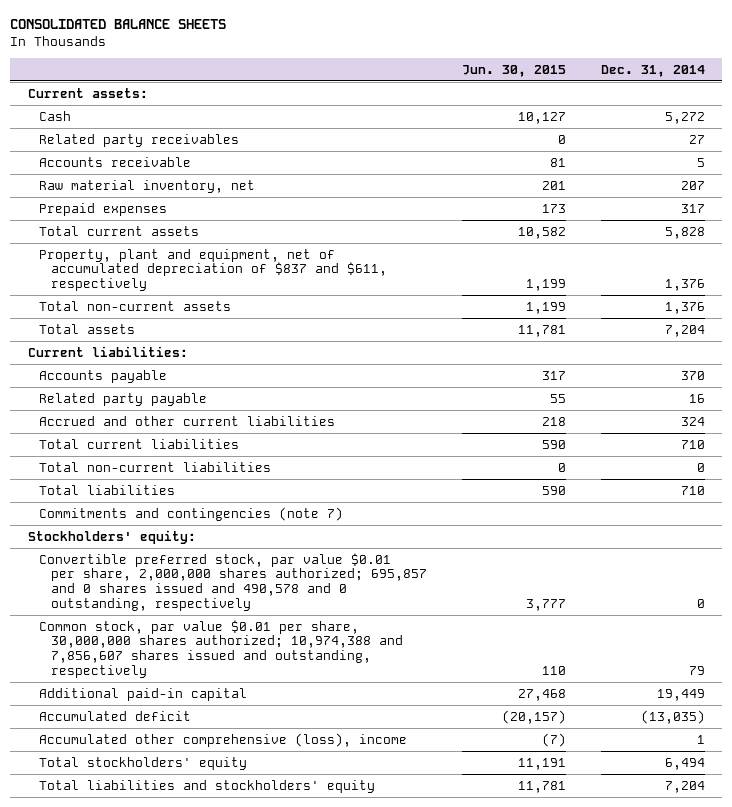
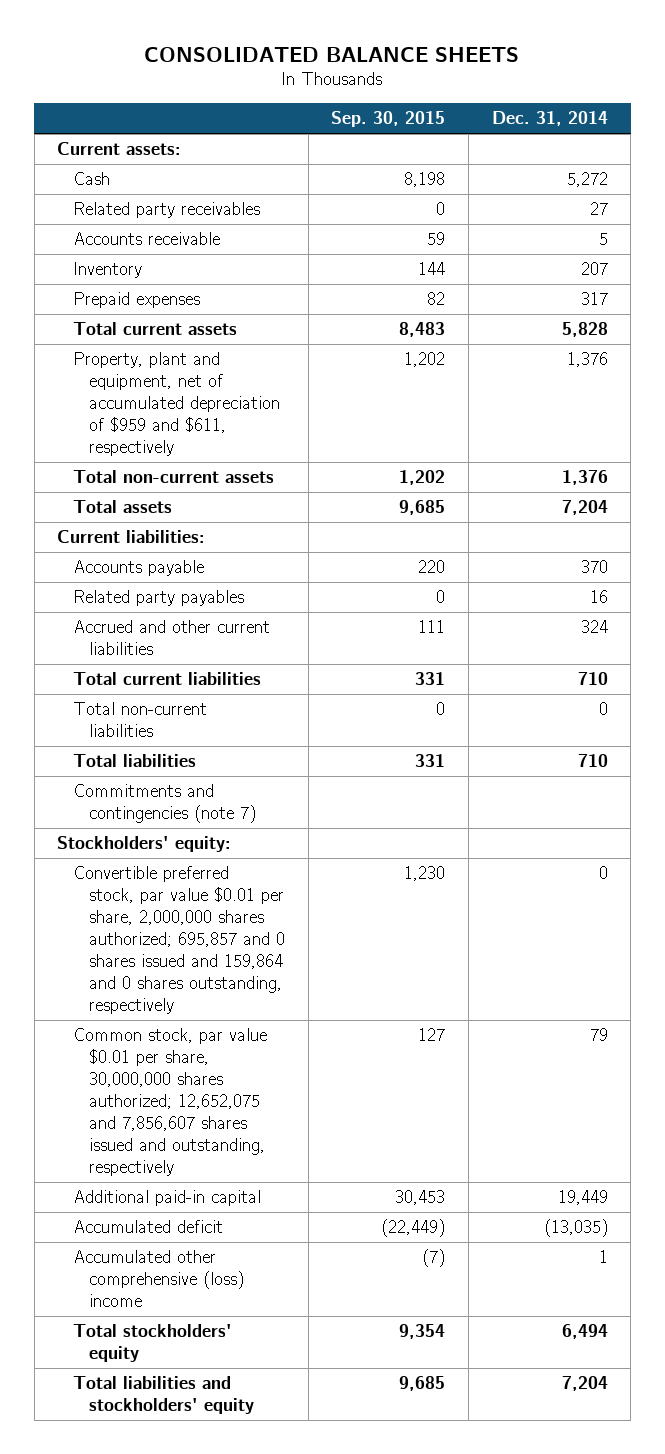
- | Jun. 30, 2015 | Dec. 31, 2014
+ | Sep. 30, 2015 | Dec. 31, 2014
- Raw material inventory, net | 201 | 207
+ Inventory | 144 | 207
- Property, plant and equipment, net of accumulated depreciation of $837 and $611, respectively | 1,199 | 1,376
+ Property, plant and equipment, net of accumulated depreciation of $959 and $611, respectively | 1,202 | 1,376
- Related party payable | 55 | 16
+ Related party payables | 0 | 16
- Convertible preferred stock, par value $0.01 per share, 2,000,000 shares authorized; 695,857 and 0 shares issued and 490,578 and 0 outstanding, respectively | 3,777 | 0
- Common stock, par value $0.01 per share, 30,000,000 shares authorized; 10,974,388 and 7,856,607 shares issued and outstanding, respectively | 110 | 79
+ Convertible preferred stock, par value $0.01 per share, 2,000,000 shares authorized; 695,857 and 0 shares issued and 159,864 and 0 shares outstanding, respectively | 1,230 | 0
+ Common stock, par value $0.01 per share, 30,000,000 shares authorized; 12,652,075 and 7,856,607 shares issued and outstanding, respectively | 127 | 79
- Accumulated other comprehensive (loss), income | (7) | 1
+ Accumulated other comprehensive (loss) income | (7) | 1

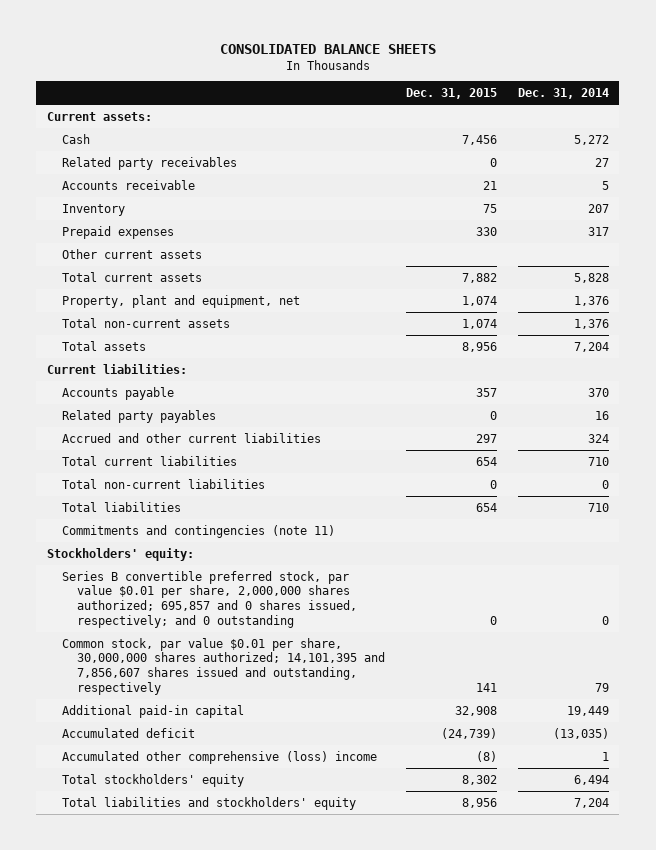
- | Sep. 30, 2015 | Dec. 31, 2014
+ | Dec. 31, 2015 | Dec. 31, 2014
+ Other current assets
- Property, plant and equipment, net of accumulated depreciation of $959 and $611, respectively | 1,202 | 1,376
+ Property, plant and equipment, net | 1,074 | 1,376
- Commitments and contingencies (note 7)
+ Commitments and contingencies (note 11)
- Convertible preferred stock, par value $0.01 per share, 2,000,000 shares authorized; 695,857 and 0 shares issued and 159,864 and 0 shares outstanding, respectively | 1,230 | 0
- Common stock, par value $0.01 per share, 30,000,000 shares authorized; 12,652,075 and 7,856,607 shares issued and outstanding, respectively | 127 | 79
+ Series B convertible preferred stock, par value $0.01 per share, 2,000,000 shares authorized; 695,857 and 0 shares issued, respectively; and 0 outstanding | 0 | 0
+ Common stock, par value $0.01 per share, 30,000,000 shares authorized; 14,101,395 and 7,856,607 shares issued and outstanding, respectively | 141 | 79

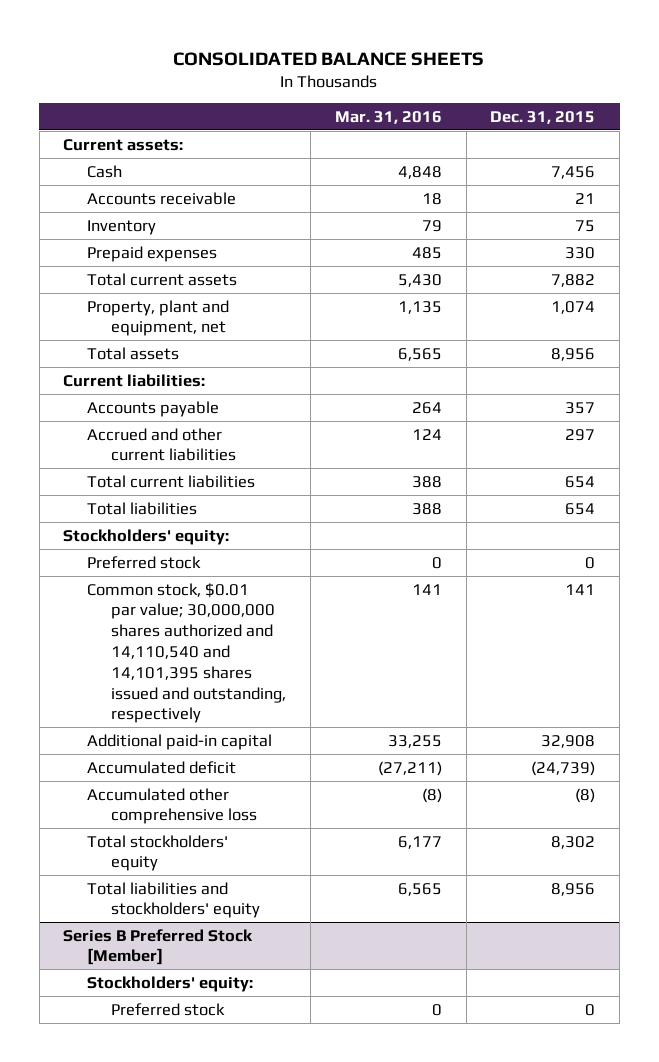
- | Dec. 31, 2015 | Dec. 31, 2014
+ | Mar. 31, 2016 | Dec. 31, 2015
- Related party receivables | 0 | 27
- Other current assets
- Total non-current assets | 1,074 | 1,376
- Related party payables | 0 | 16
- Total non-current liabilities | 0 | 0
- Commitments and contingencies (note 11)
- Series B convertible preferred stock, par value $0.01 per share, 2,000,000 shares authorized; 695,857 and 0 shares issued, respectively; and 0 outstanding | 0 | 0
- Common stock, par value $0.01 per share, 30,000,000 shares authorized; 14,101,395 and 7,856,607 shares issued and outstanding, respectively | 141 | 79
+ Preferred stock | 0 | 0
+ Common stock, $0.01 par value; 30,000,000 shares authorized and 14,110,540 and 14,101,395 shares issued and outstanding, respectively | 141 | 141
- Accumulated other comprehensive (loss) income | (8) | 1
+ Accumulated other comprehensive loss | (8) | (8)
+ Series B Preferred Stock [Member]
+ Stockholders' equity:
+ Preferred stock | 0 | 0

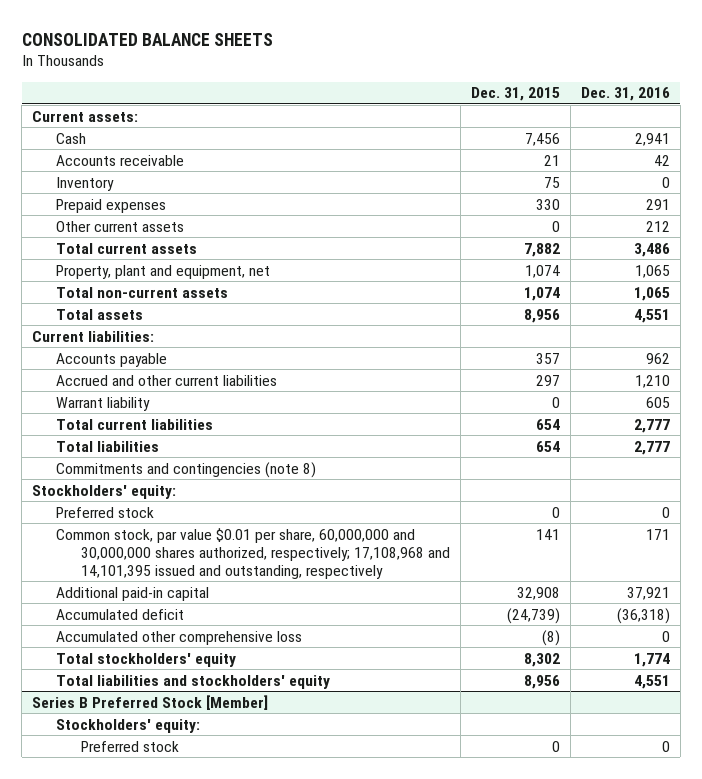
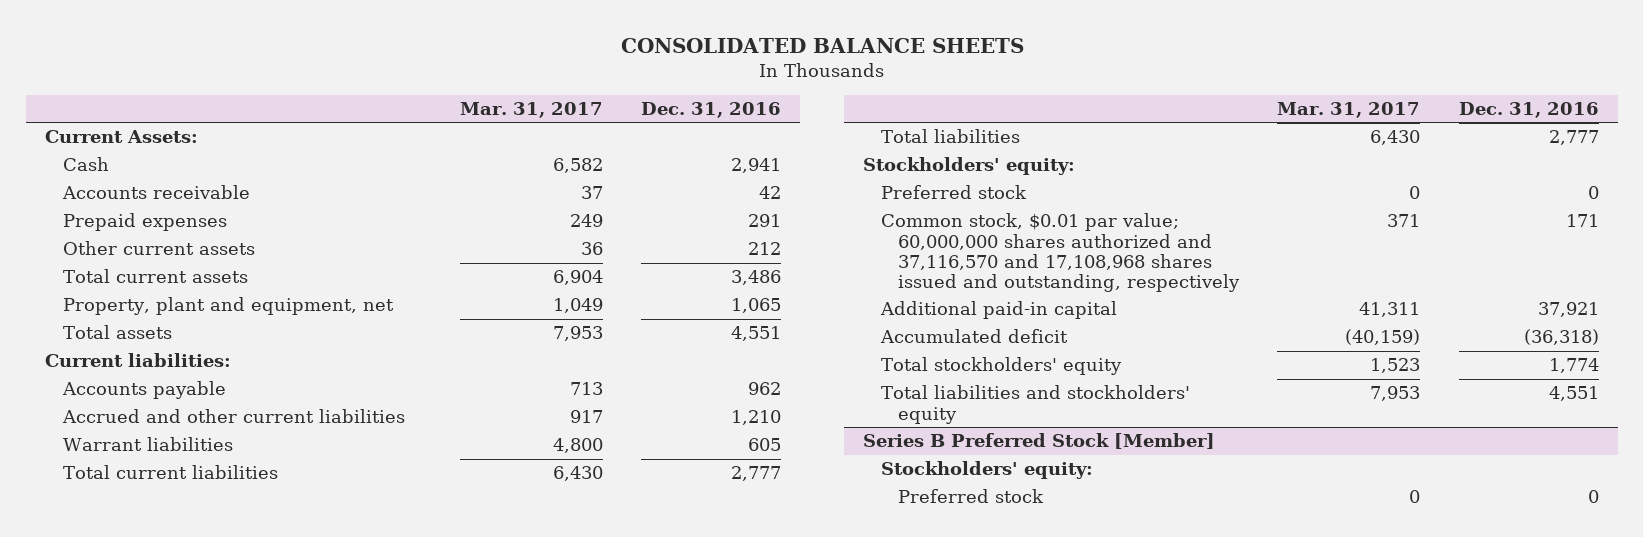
- | Dec. 31, 2015 | Dec. 31, 2016
+ | Mar. 31, 2017 | Dec. 31, 2016
- Current assets:
+ Current Assets:
- Inventory | 75 | 0
- Total non-current assets | 1,074 | 1,065
- Warrant liability | 0 | 605
+ Warrant liabilities | 4,800 | 605
- Commitments and contingencies (note 8)
- Common stock, par value $0.01 per share, 60,000,000 and 30,000,000 shares authorized, respectively; 17,108,968 and 14,101,395 issued and outstanding, respectively | 141 | 171
+ Common stock, $0.01 par value; 60,000,000 shares authorized and 37,116,570 and 17,108,968 shares issued and outstanding, respectively | 371 | 171
- Accumulated other comprehensive loss | (8) | 0

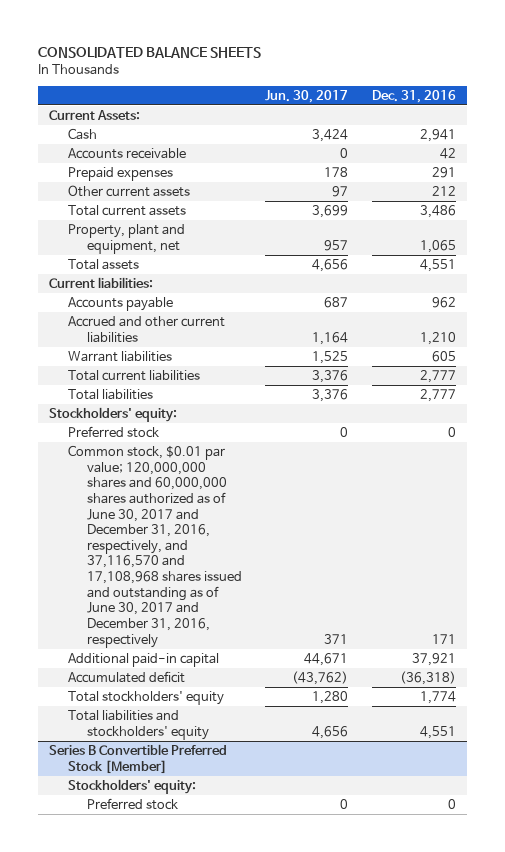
- | Mar. 31, 2017 | Dec. 31, 2016
+ | Jun. 30, 2017 | Dec. 31, 2016
- Common stock, $0.01 par value; 60,000,000 shares authorized and 37,116,570 and 17,108,968 shares issued and outstanding, respectively | 371 | 171
+ Common stock, $0.01 par value; 120,000,000 shares and 60,000,000 shares authorized as of June 30, 2017 and December 31, 2016, respectively, and 37,116,570 and 17,108,968 shares issued and outstanding as of June 30, 2017 and December 31, 2016, respectively | 371 | 171
- Series B Preferred Stock [Member]
+ Series B Convertible Preferred Stock [Member]

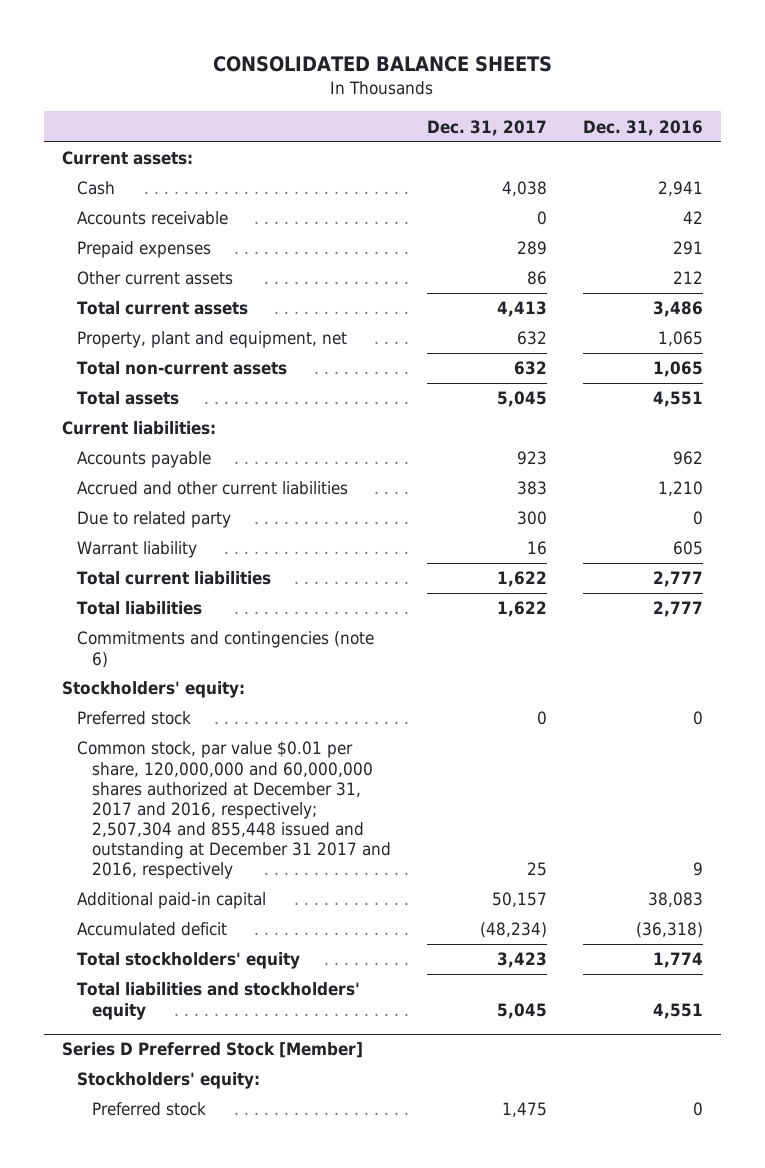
- | Jun. 30, 2017 | Dec. 31, 2016
+ | Dec. 31, 2017 | Dec. 31, 2016
- Current Assets:
+ Current assets:
+ Total non-current assets | 632 | 1,065
- Warrant liabilities | 1,525 | 605
+ Due to related party | 300 | 0
+ Warrant liability | 16 | 605
+ Commitments and contingencies (note 6)
- Common stock, $0.01 par value; 120,000,000 shares and 60,000,000 shares authorized as of June 30, 2017 and December 31, 2016, respectively, and 37,116,570 and 17,108,968 shares issued and outstanding as of June 30, 2017 and December 31, 2016, respectively | 371 | 171
- Additional paid-in capital | 44,671 | 37,921
+ Common stock, par value $0.01 per share, 120,000,000 and 60,000,000 shares authorized at December 31, 2017 and 2016, respectively; 2,507,304 and 855,448 issued and outstanding at December 31 2017 and 2016, respectively | 25 | 9
+ Additional paid-in capital | 50,157 | 38,083
- Series B Convertible Preferred Stock [Member]
+ Series D Preferred Stock [Member]

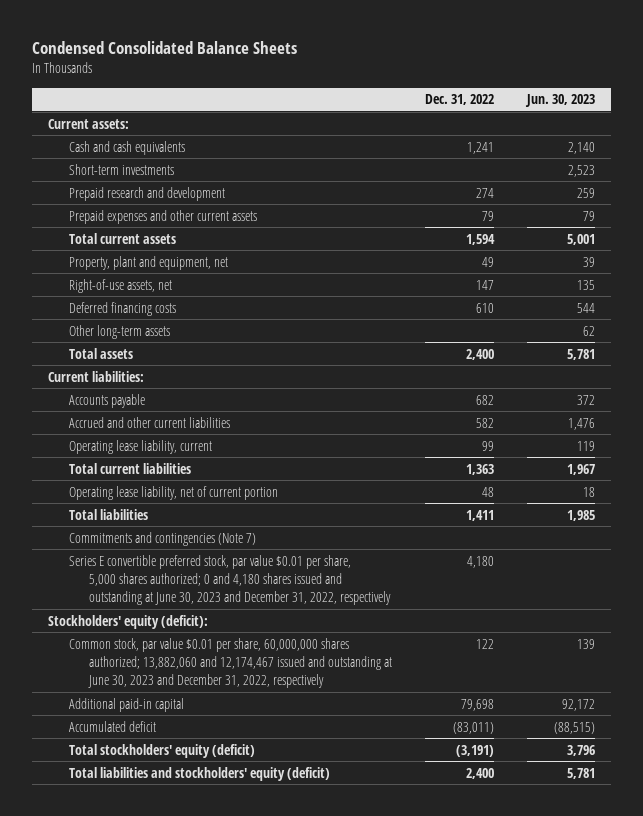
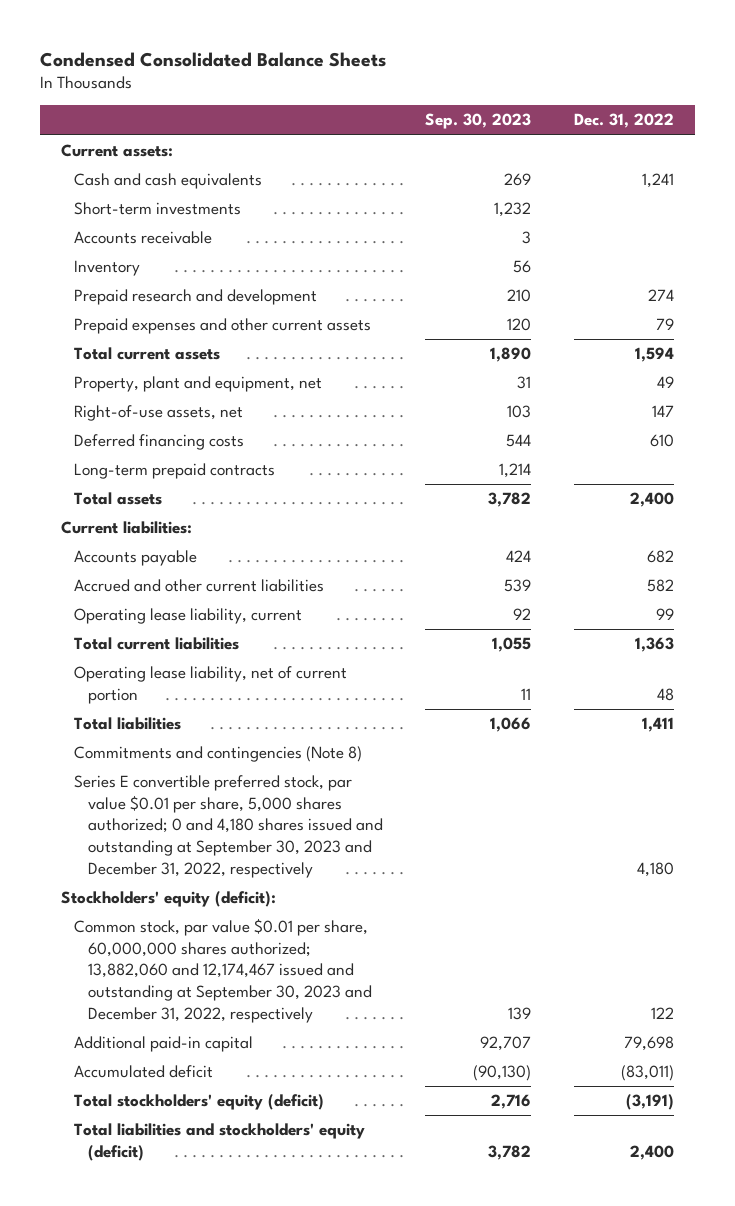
- | Dec. 31, 2022 | Jun. 30, 2023
+ | Sep. 30, 2023 | Dec. 31, 2022
+ Accounts receivable | 3 |
+ Inventory | 56 |
- Other long-term assets | | 62
+ Long-term prepaid contracts | 1,214 |
- Commitments and contingencies (Note 7)
- Series E convertible preferred stock, par value $0.01 per share, 5,000 shares authorized; 0 and 4,180 shares issued and outstanding at June 30, 2023 and December 31, 2022, respectively | 4,180 |
+ Commitments and contingencies (Note 8)
+ Series E convertible preferred stock, par value $0.01 per share, 5,000 shares authorized; 0 and 4,180 shares issued and outstanding at September 30, 2023 and December 31, 2022, respectively | | 4,180
- Common stock, par value $0.01 per share, 60,000,000 shares authorized; 13,882,060 and 12,174,467 issued and outstanding at June 30, 2023 and December 31, 2022, respectively | 122 | 139
+ Common stock, par value $0.01 per share, 60,000,000 shares authorized; 13,882,060 and 12,174,467 issued and outstanding at September 30, 2023 and December 31, 2022, respectively | 139 | 122

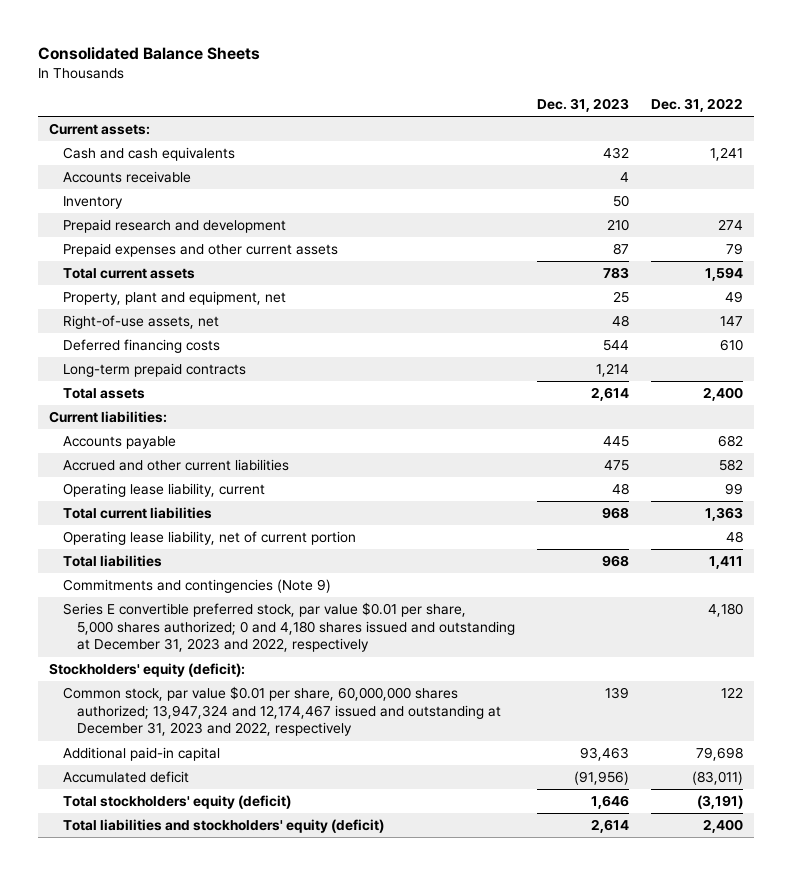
- Condensed Consolidated Balance Sheets
+ Consolidated Balance Sheets
- | Sep. 30, 2023 | Dec. 31, 2022
+ | Dec. 31, 2023 | Dec. 31, 2022
- Short-term investments | 1,232 |
- Commitments and contingencies (Note 8)
- Series E convertible preferred stock, par value $0.01 per share, 5,000 shares authorized; 0 and 4,180 shares issued and outstanding at September 30, 2023 and December 31, 2022, respectively | | 4,180
+ Commitments and contingencies (Note 9)
+ Series E convertible preferred stock, par value $0.01 per share, 5,000 shares authorized; 0 and 4,180 shares issued and outstanding at December 31, 2023 and 2022, respectively | | 4,180
- Common stock, par value $0.01 per share, 60,000,000 shares authorized; 13,882,060 and 12,174,467 issued and outstanding at September 30, 2023 and December 31, 2022, respectively | 139 | 122
+ Common stock, par value $0.01 per share, 60,000,000 shares authorized; 13,947,324 and 12,174,467 issued and outstanding at December 31, 2023 and 2022, respectively | 139 | 122

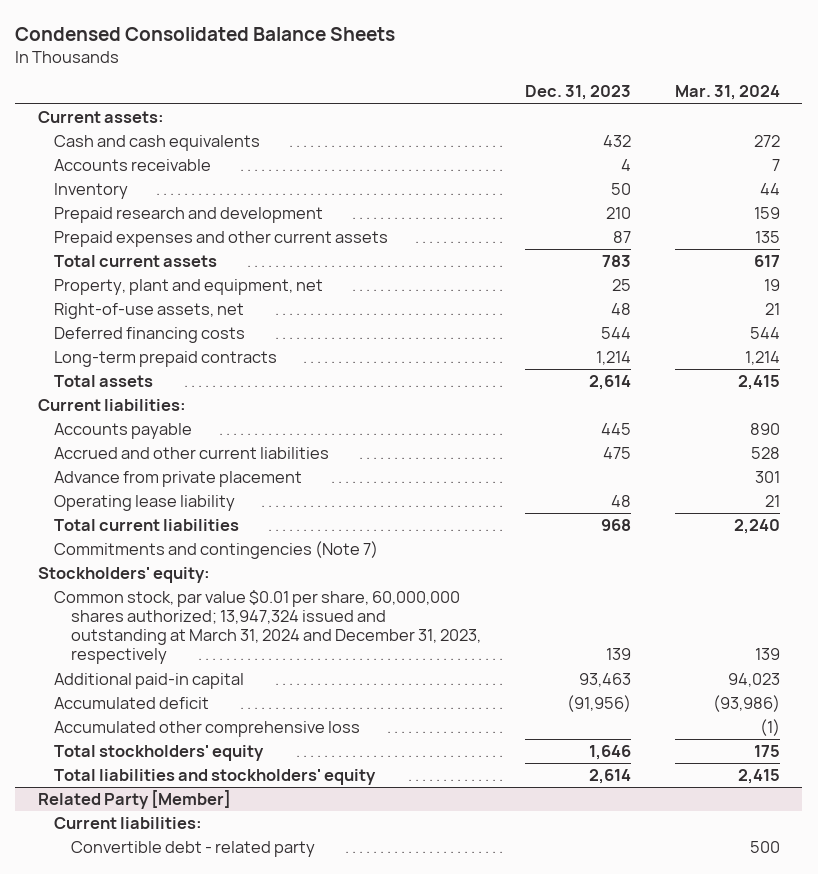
- Consolidated Balance Sheets
+ Condensed Consolidated Balance Sheets
- | Dec. 31, 2023 | Dec. 31, 2022
+ | Dec. 31, 2023 | Mar. 31, 2024
- Operating lease liability, current | 48 | 99
+ Advance from private placement | | 301
+ Operating lease liability | 48 | 21
- Operating lease liability, net of current portion | | 48
- Total liabilities | 968 | 1,411
- Commitments and contingencies (Note 9)
- Series E convertible preferred stock, par value $0.01 per share, 5,000 shares authorized; 0 and 4,180 shares issued and outstanding at December 31, 2023 and 2022, respectively | | 4,180
- Stockholders' equity (deficit):
- Common stock, par value $0.01 per share, 60,000,000 shares authorized; 13,947,324 and 12,174,467 issued and outstanding at December 31, 2023 and 2022, respectively | 139 | 122
+ Commitments and contingencies (Note 7)
+ Stockholders' equity:
+ Common stock, par value $0.01 per share, 60,000,000 shares authorized; 13,947,324 issued and outstanding at March 31, 2024 and December 31, 2023, respectively | 139 | 139
- Total stockholders' equity (deficit) | 1,646 | (3,191)
- Total liabilities and stockholders' equity (deficit) | 2,614 | 2,400
+ Accumulated other comprehensive loss | | (1)
+ Total stockholders' equity | 1,646 | 175
+ Total liabilities and stockholders' equity | 2,614 | 2,415
+ Related Party [Member]
+ Current liabilities:
+ Convertible debt - related party | | 500

